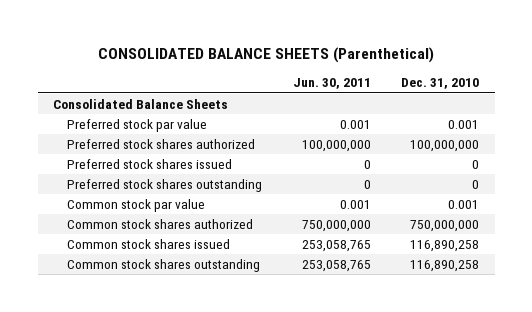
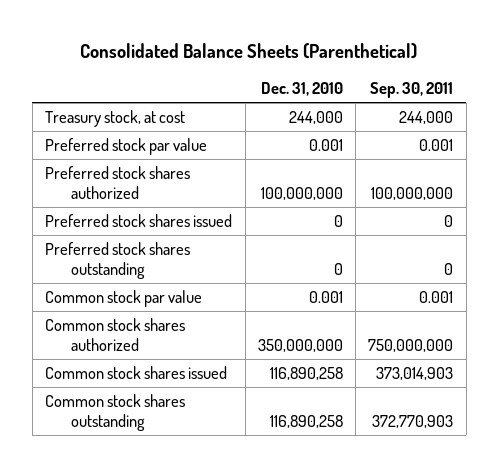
- CONSOLIDATED BALANCE SHEETS (Parenthetical)
+ Consolidated Balance Sheets (Parenthetical)
- | Jun. 30, 2011 | Dec. 31, 2010
+ | Dec. 31, 2010 | Sep. 30, 2011
- Consolidated Balance Sheets
+ Treasury stock, at cost | 244,000 | 244,000
- Common stock shares authorized | 750,000,000 | 750,000,000
+ Common stock shares authorized | 350,000,000 | 750,000,000

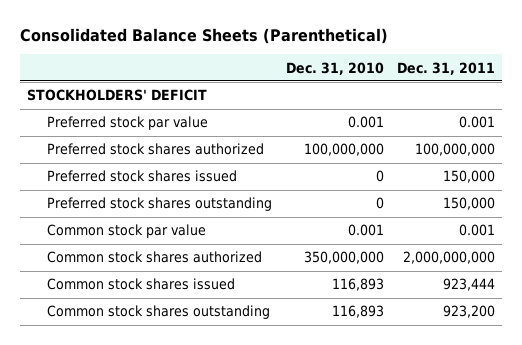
- | Dec. 31, 2010 | Sep. 30, 2011
+ | Dec. 31, 2010 | Dec. 31, 2011
- Treasury stock, at cost | 244,000 | 244,000
+ STOCKHOLDERS' DEFICIT
- Common stock shares issued | 116,890,258 | 373,014,903
- Common stock shares outstanding | 116,890,258 | 372,770,903
+ Common stock shares issued | 116,893 | 923,444
+ Common stock shares outstanding | 116,893 | 923,200

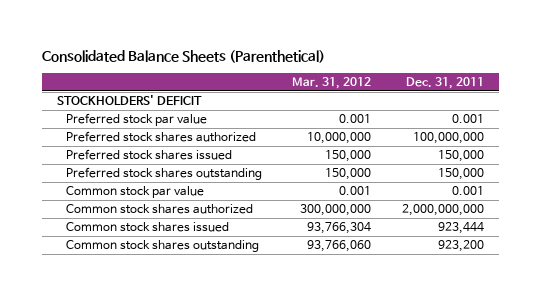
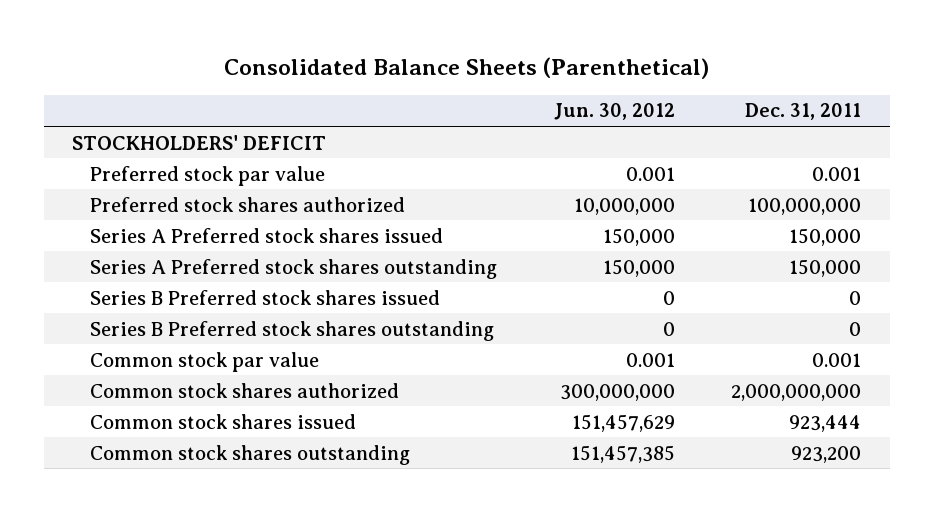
- | Mar. 31, 2012 | Dec. 31, 2011
+ | Jun. 30, 2012 | Dec. 31, 2011
- Preferred stock shares issued | 150,000 | 150,000
- Preferred stock shares outstanding | 150,000 | 150,000
+ Series A Preferred stock shares issued | 150,000 | 150,000
+ Series A Preferred stock shares outstanding | 150,000 | 150,000
+ Series B Preferred stock shares issued | 0 | 0
+ Series B Preferred stock shares outstanding | 0 | 0

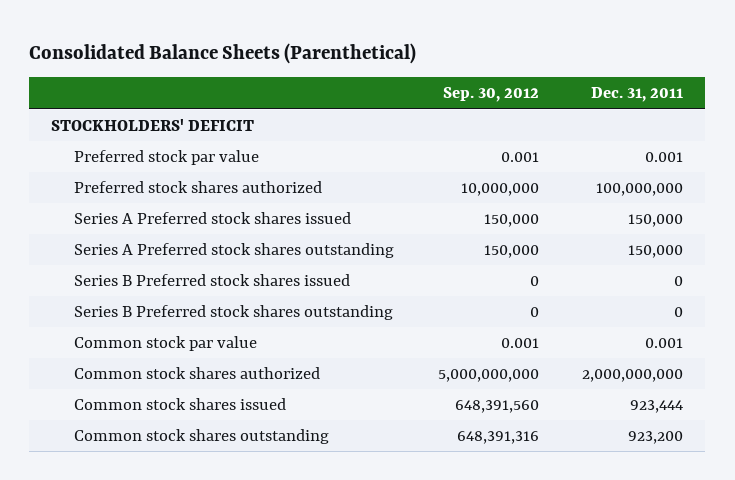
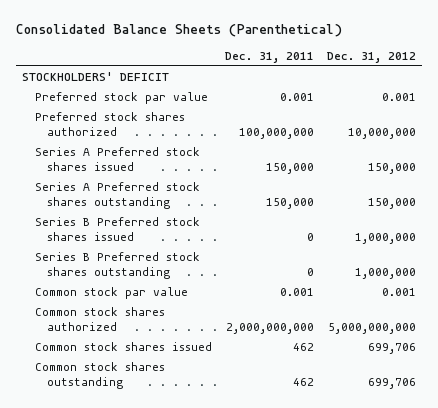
- | Sep. 30, 2012 | Dec. 31, 2011
+ | Dec. 31, 2011 | Dec. 31, 2012
- Common stock shares issued | 648,391,560 | 923,444
- Common stock shares outstanding | 648,391,316 | 923,200
+ Common stock shares issued | 462 | 699,706
+ Common stock shares outstanding | 462 | 699,706

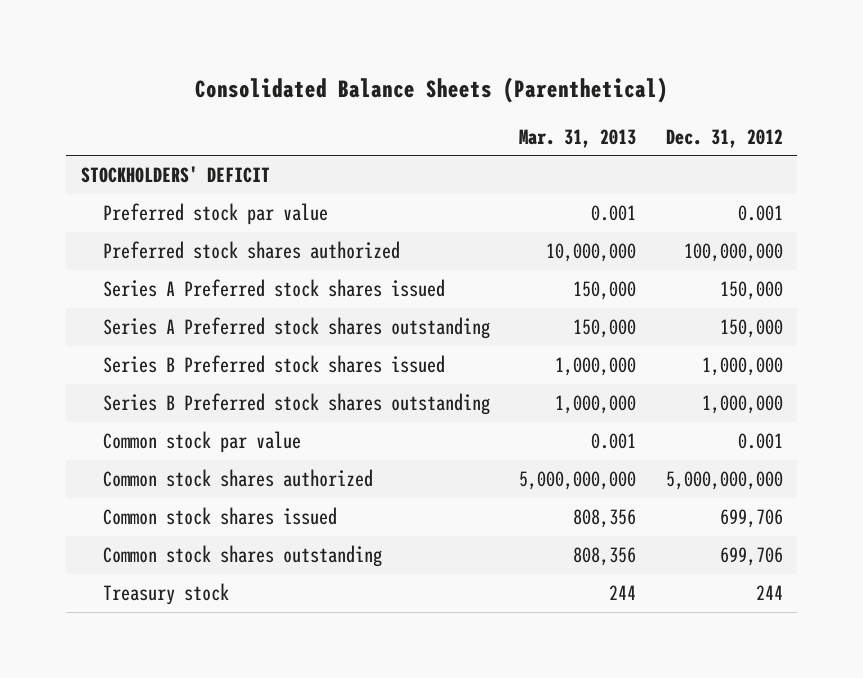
- | Dec. 31, 2011 | Dec. 31, 2012
+ | Mar. 31, 2013 | Dec. 31, 2012
- Preferred stock shares authorized | 100,000,000 | 10,000,000
+ Preferred stock shares authorized | 10,000,000 | 100,000,000
+ Treasury stock | 244 | 244

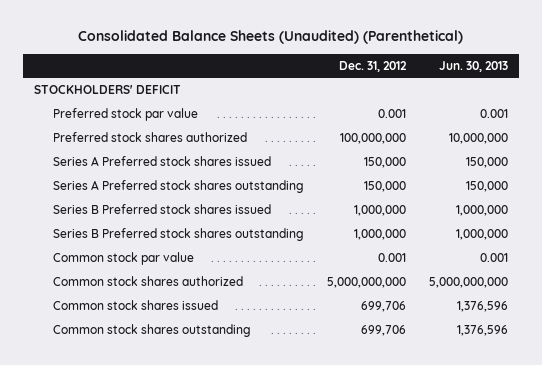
- Consolidated Balance Sheets (Parenthetical)
+ Consolidated Balance Sheets (Unaudited) (Parenthetical)
- | Mar. 31, 2013 | Dec. 31, 2012
+ | Dec. 31, 2012 | Jun. 30, 2013
- Treasury stock | 244 | 244

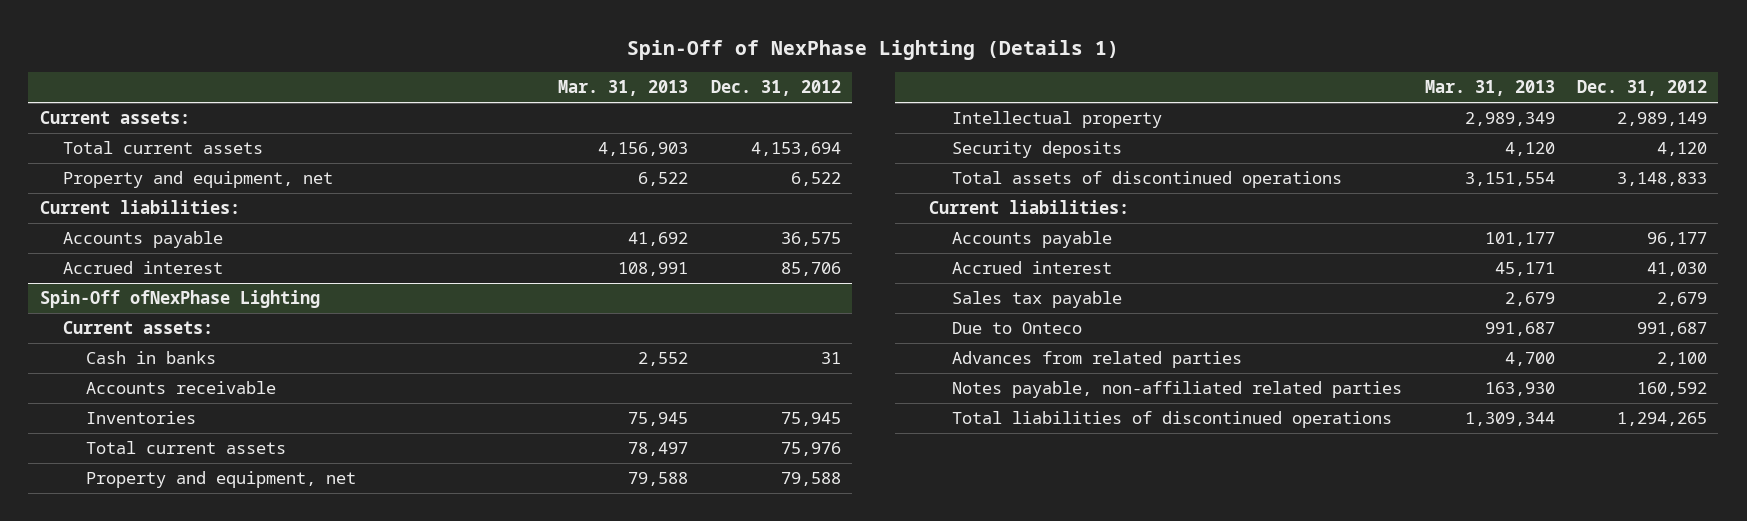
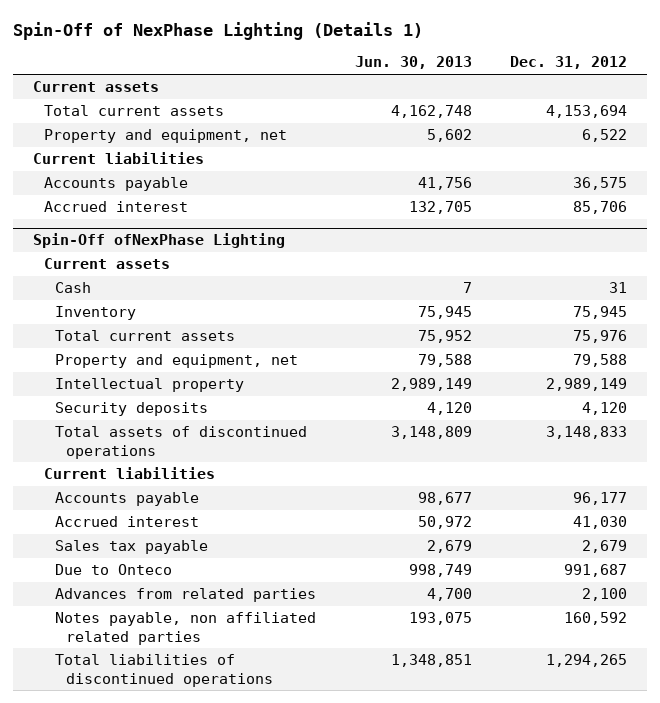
- | Mar. 31, 2013 | Dec. 31, 2012
+ | Jun. 30, 2013 | Dec. 31, 2012
- Current assets:
+ Current assets
- Current liabilities:
+ Current liabilities
@ Spin-Off ofNexPhase Lighting
- Current assets:
- Cash in banks | 2,552 | 31
- Accounts receivable
- Inventories | 75,945 | 75,945
+ Current assets
+ Cash | 7 | 31
+ Inventory | 75,945 | 75,945
- Current liabilities:
+ Current liabilities
- Notes payable, non-affiliated related parties | 163,930 | 160,592
+ Notes payable, non affiliated related parties | 193,075 | 160,592

